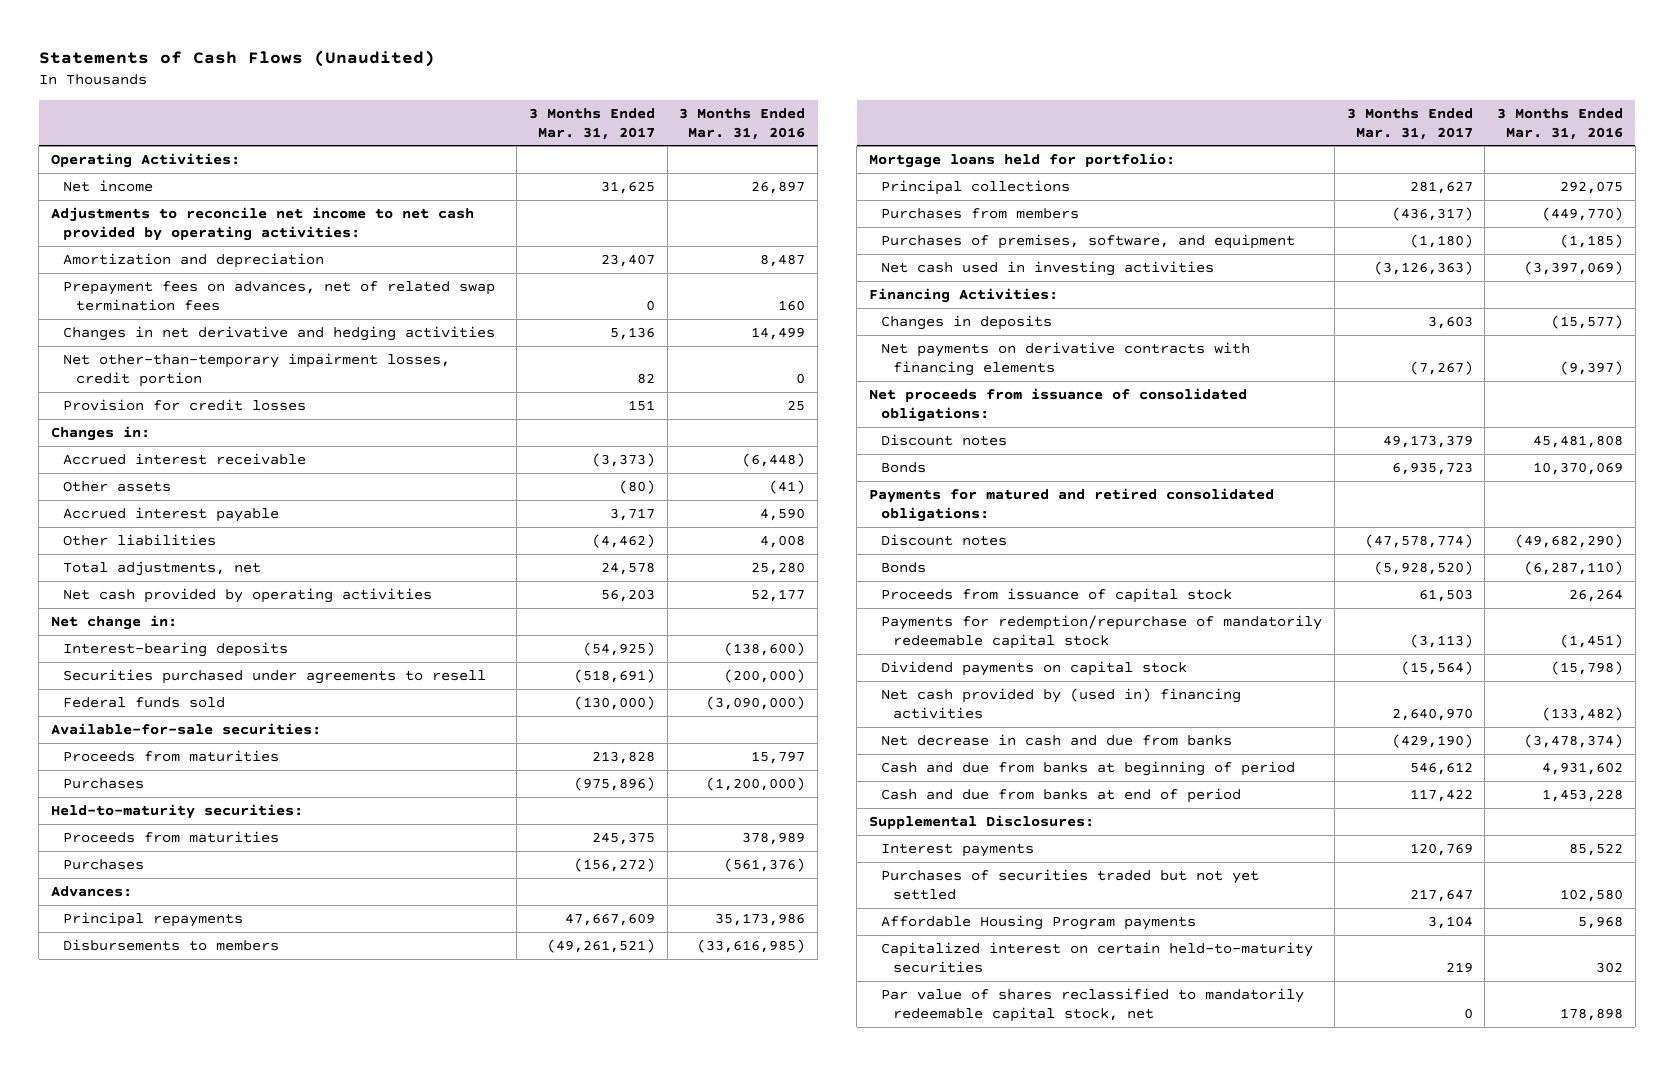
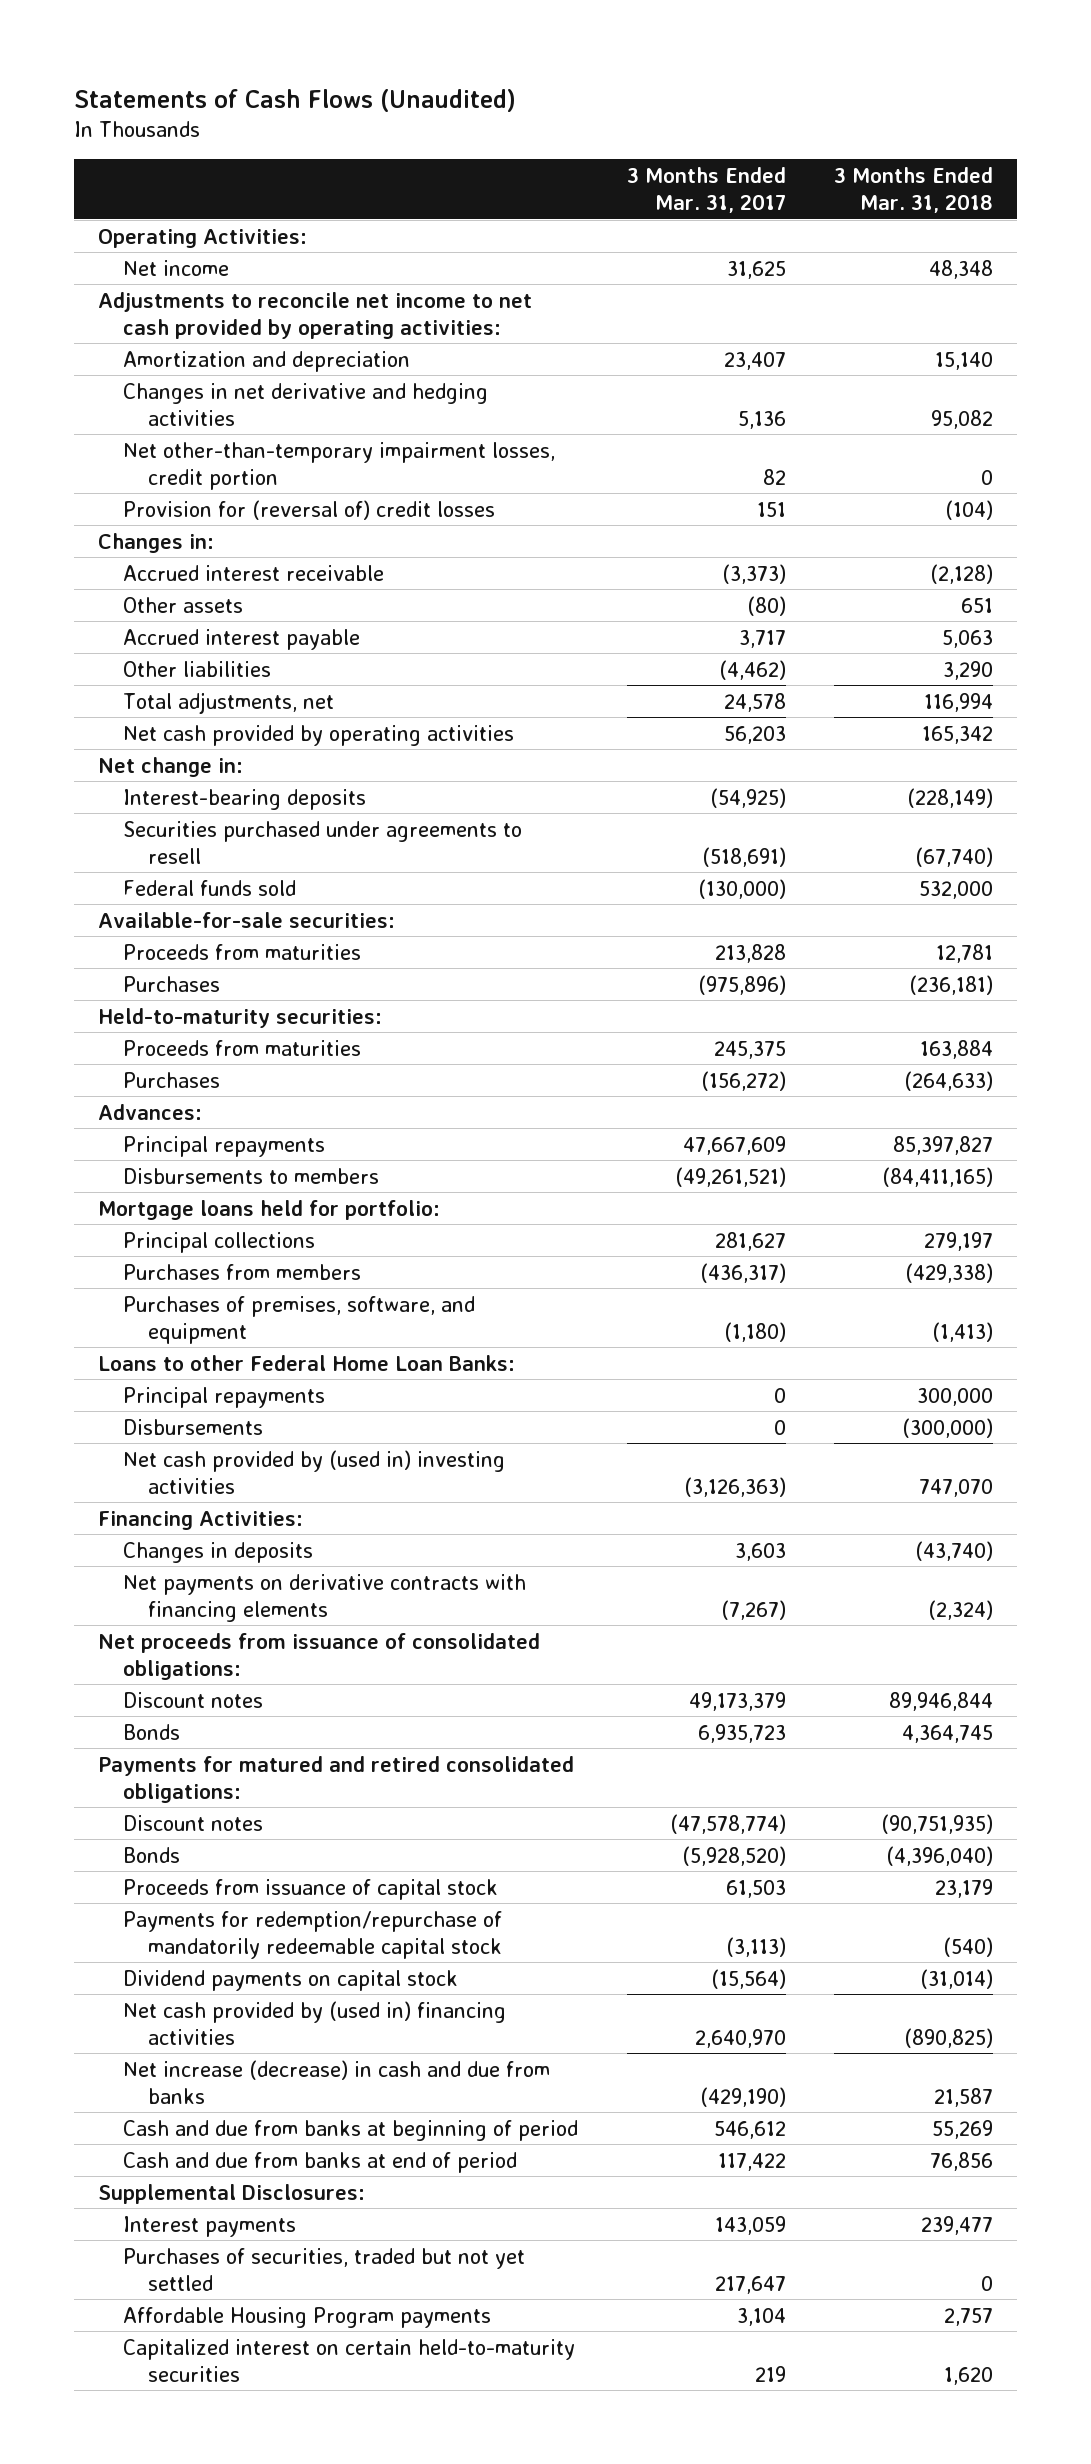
- | 3 Months Ended Mar. 31, 2017 | 3 Months Ended Mar. 31, 2016
+ | 3 Months Ended Mar. 31, 2017 | 3 Months Ended Mar. 31, 2018
- Prepayment fees on advances, net of related swap termination fees | 0 | 160
- Provision for credit losses | 151 | 25
+ Provision for (reversal of) credit losses | 151 | (104)
- Net cash used in investing activities | (3,126,363) | (3,397,069)
+ Loans to other Federal Home Loan Banks:
+ Principal repayments | 0 | 300,000
+ Disbursements | 0 | (300,000)
+ Net cash provided by (used in) investing activities | (3,126,363) | 747,070
- Net decrease in cash and due from banks | (429,190) | (3,478,374)
+ Net increase (decrease) in cash and due from banks | (429,190) | 21,587
- Interest payments | 120,769 | 85,522
- Purchases of securities traded but not yet settled | 217,647 | 102,580
+ Interest payments | 143,059 | 239,477
+ Purchases of securities, traded but not yet settled | 217,647 | 0
- Par value of shares reclassified to mandatorily redeemable capital stock, net | 0 | 178,898

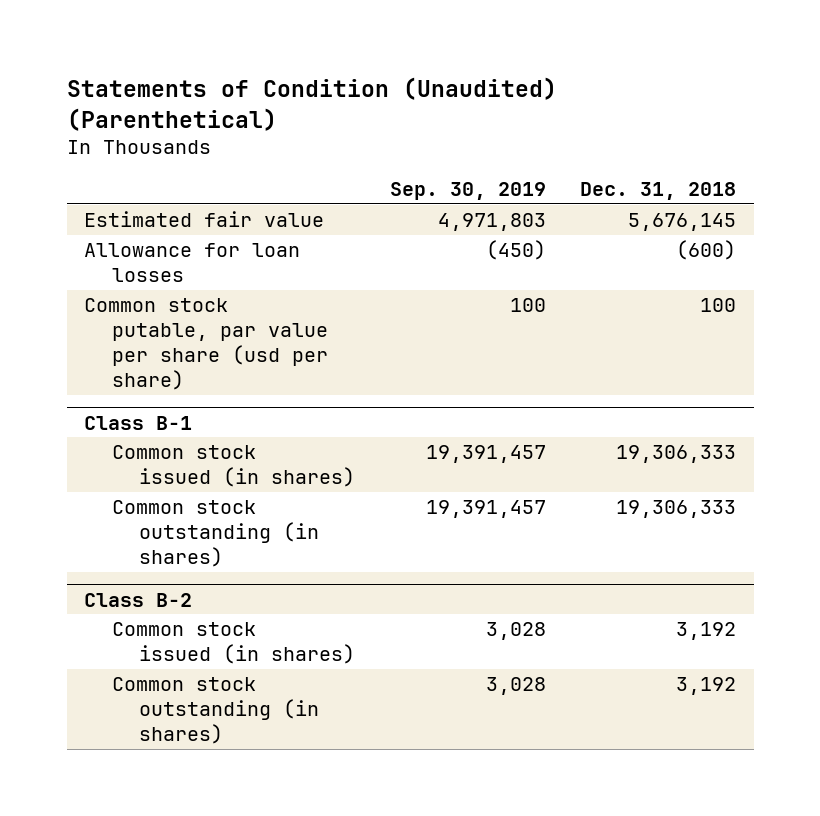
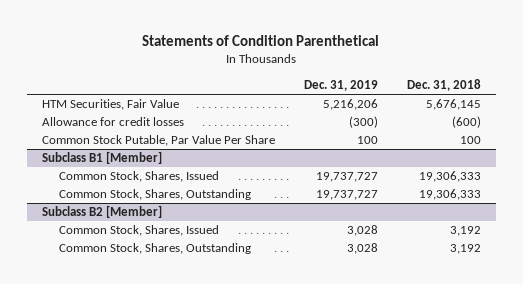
- Statements of Condition (Unaudited) (Parenthetical)
+ Statements of Condition Parenthetical
- | Sep. 30, 2019 | Dec. 31, 2018
+ | Dec. 31, 2019 | Dec. 31, 2018
- Estimated fair value | 4,971,803 | 5,676,145
- Allowance for loan losses | (450) | (600)
- Common stock putable, par value per share (usd per share) | 100 | 100
- Class B-1
- Common stock issued (in shares) | 19,391,457 | 19,306,333
- Common stock outstanding (in shares) | 19,391,457 | 19,306,333
- Class B-2
- Common stock issued (in shares) | 3,028 | 3,192
- Common stock outstanding (in shares) | 3,028 | 3,192
+ HTM Securities, Fair Value | 5,216,206 | 5,676,145
+ Allowance for credit losses | (300) | (600)
+ Common Stock Putable, Par Value Per Share | 100 | 100
+ Subclass B1 [Member]
+ Common Stock, Shares, Issued | 19,737,727 | 19,306,333
+ Common Stock, Shares, Outstanding | 19,737,727 | 19,306,333
+ Subclass B2 [Member]
+ Common Stock, Shares, Issued | 3,028 | 3,192
+ Common Stock, Shares, Outstanding | 3,028 | 3,192

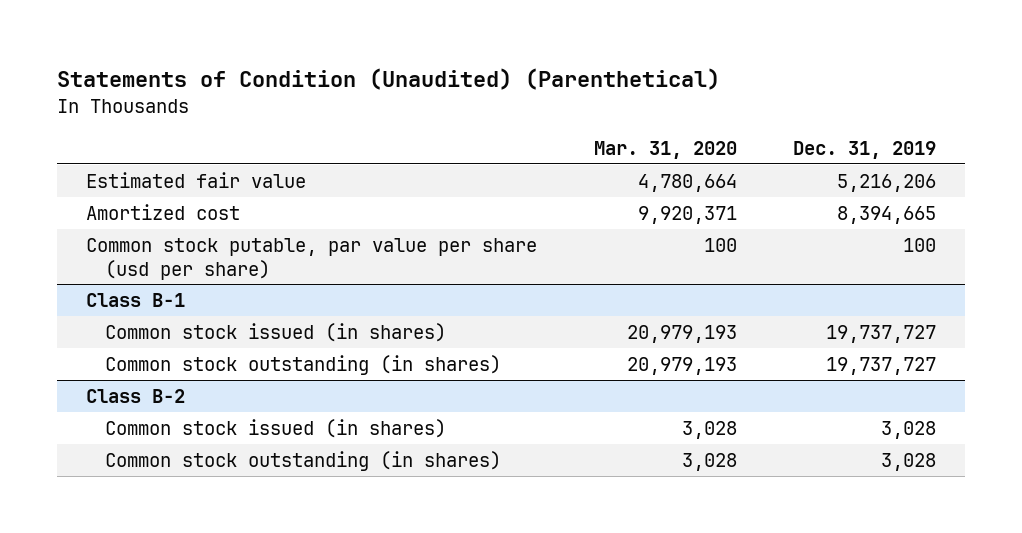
- Statements of Condition Parenthetical
+ Statements of Condition (Unaudited) (Parenthetical)
- | Dec. 31, 2019 | Dec. 31, 2018
+ | Mar. 31, 2020 | Dec. 31, 2019
- HTM Securities, Fair Value | 5,216,206 | 5,676,145
- Allowance for credit losses | (300) | (600)
- Common Stock Putable, Par Value Per Share | 100 | 100
- Subclass B1 [Member]
- Common Stock, Shares, Issued | 19,737,727 | 19,306,333
- Common Stock, Shares, Outstanding | 19,737,727 | 19,306,333
- Subclass B2 [Member]
- Common Stock, Shares, Issued | 3,028 | 3,192
- Common Stock, Shares, Outstanding | 3,028 | 3,192
+ Estimated fair value | 4,780,664 | 5,216,206
+ Amortized cost | 9,920,371 | 8,394,665
+ Common stock putable, par value per share (usd per share) | 100 | 100
+ Class B-1
+ Common stock issued (in shares) | 20,979,193 | 19,737,727
+ Common stock outstanding (in shares) | 20,979,193 | 19,737,727
+ Class B-2
+ Common stock issued (in shares) | 3,028 | 3,028
+ Common stock outstanding (in shares) | 3,028 | 3,028

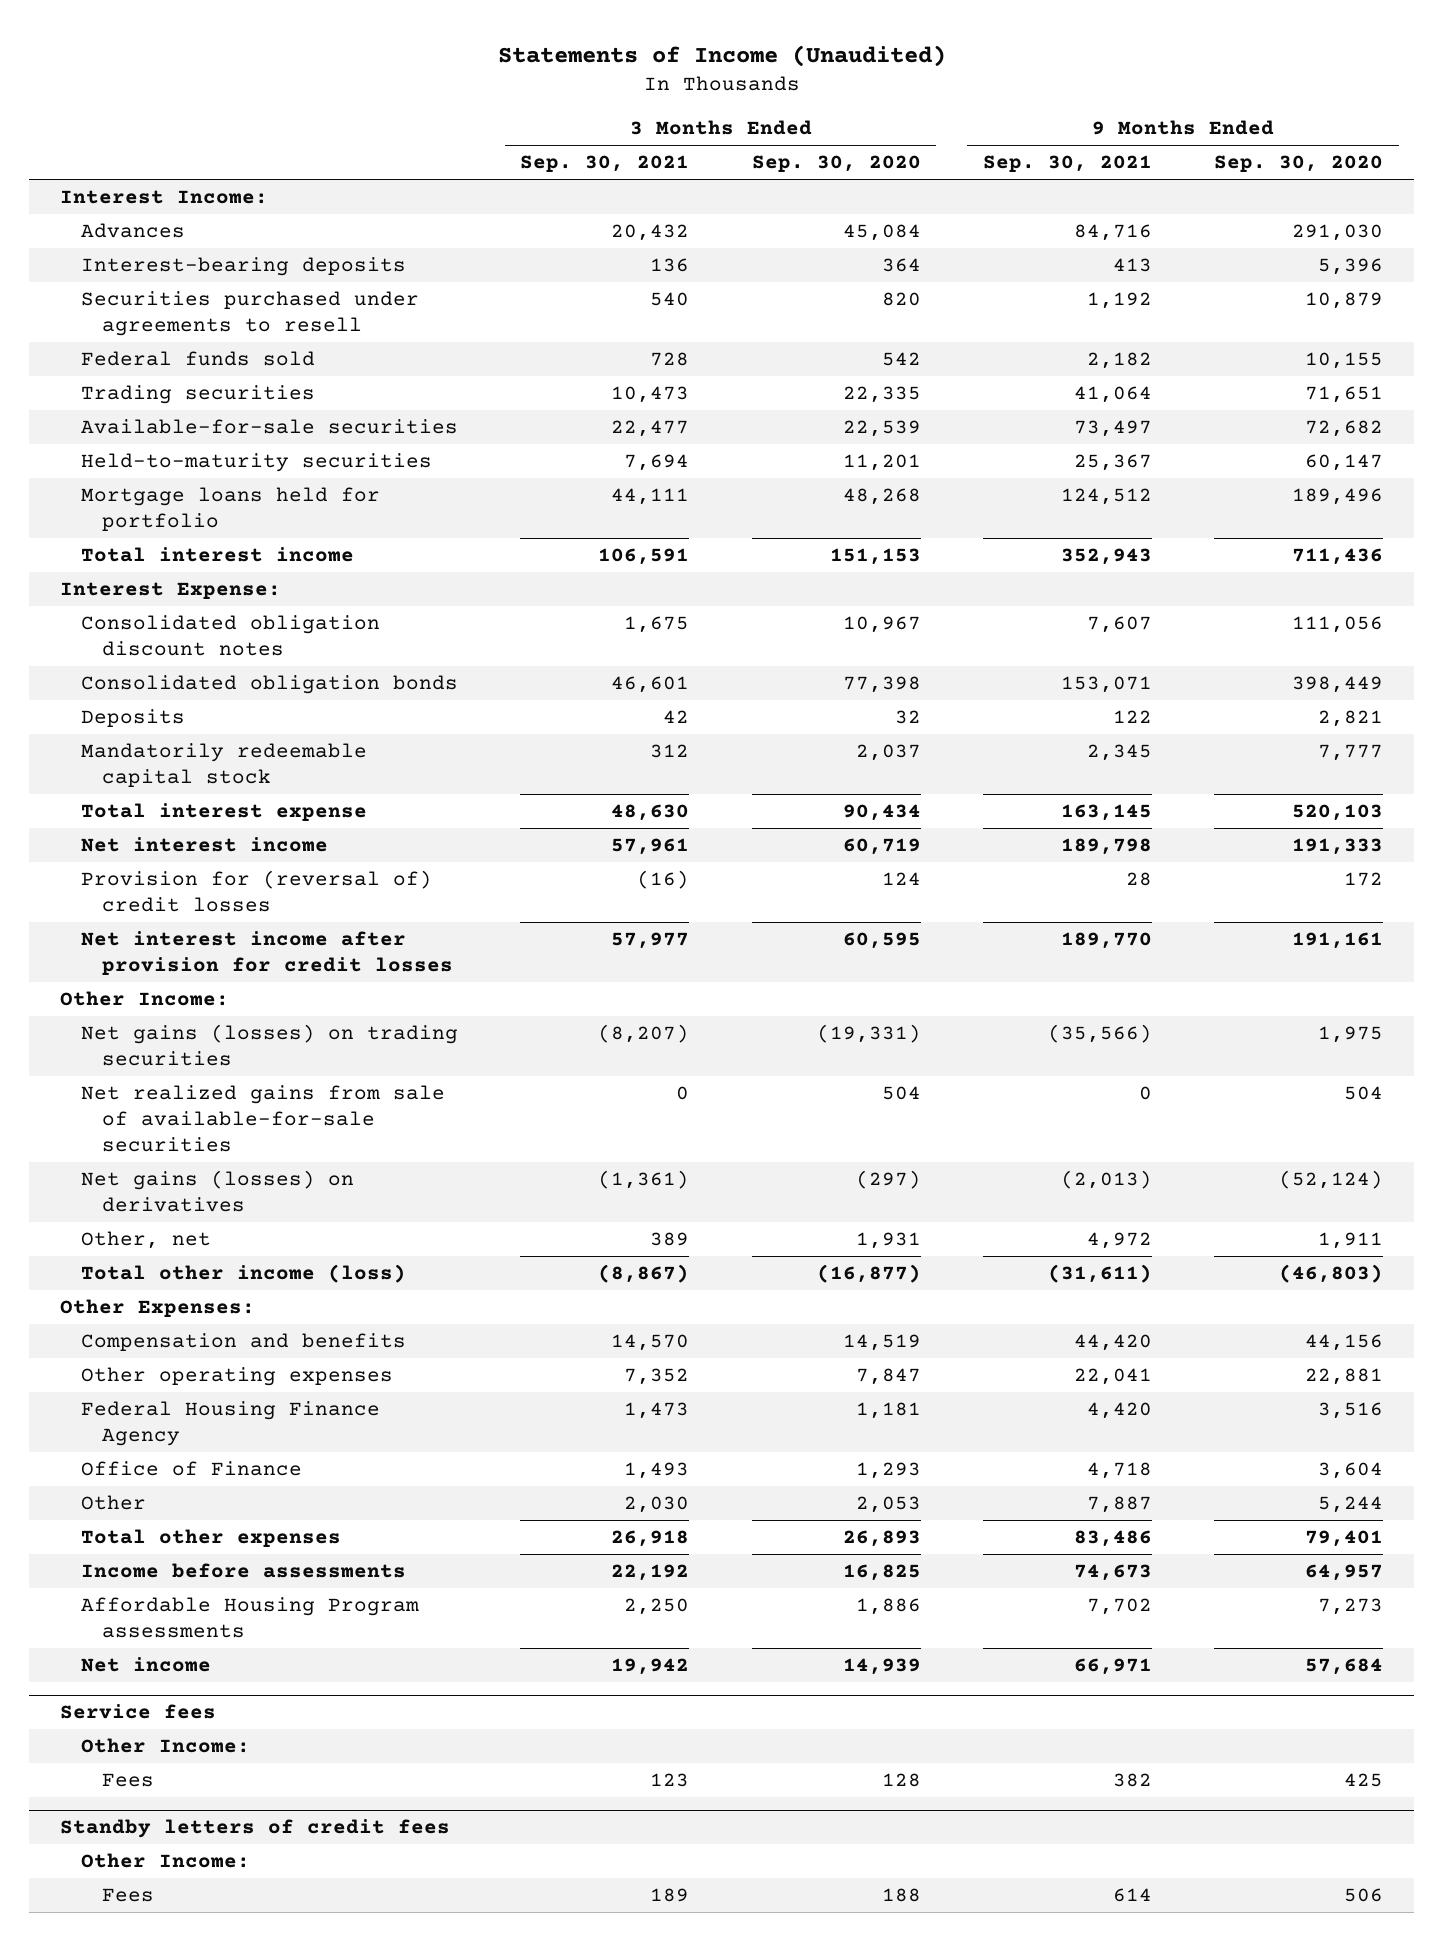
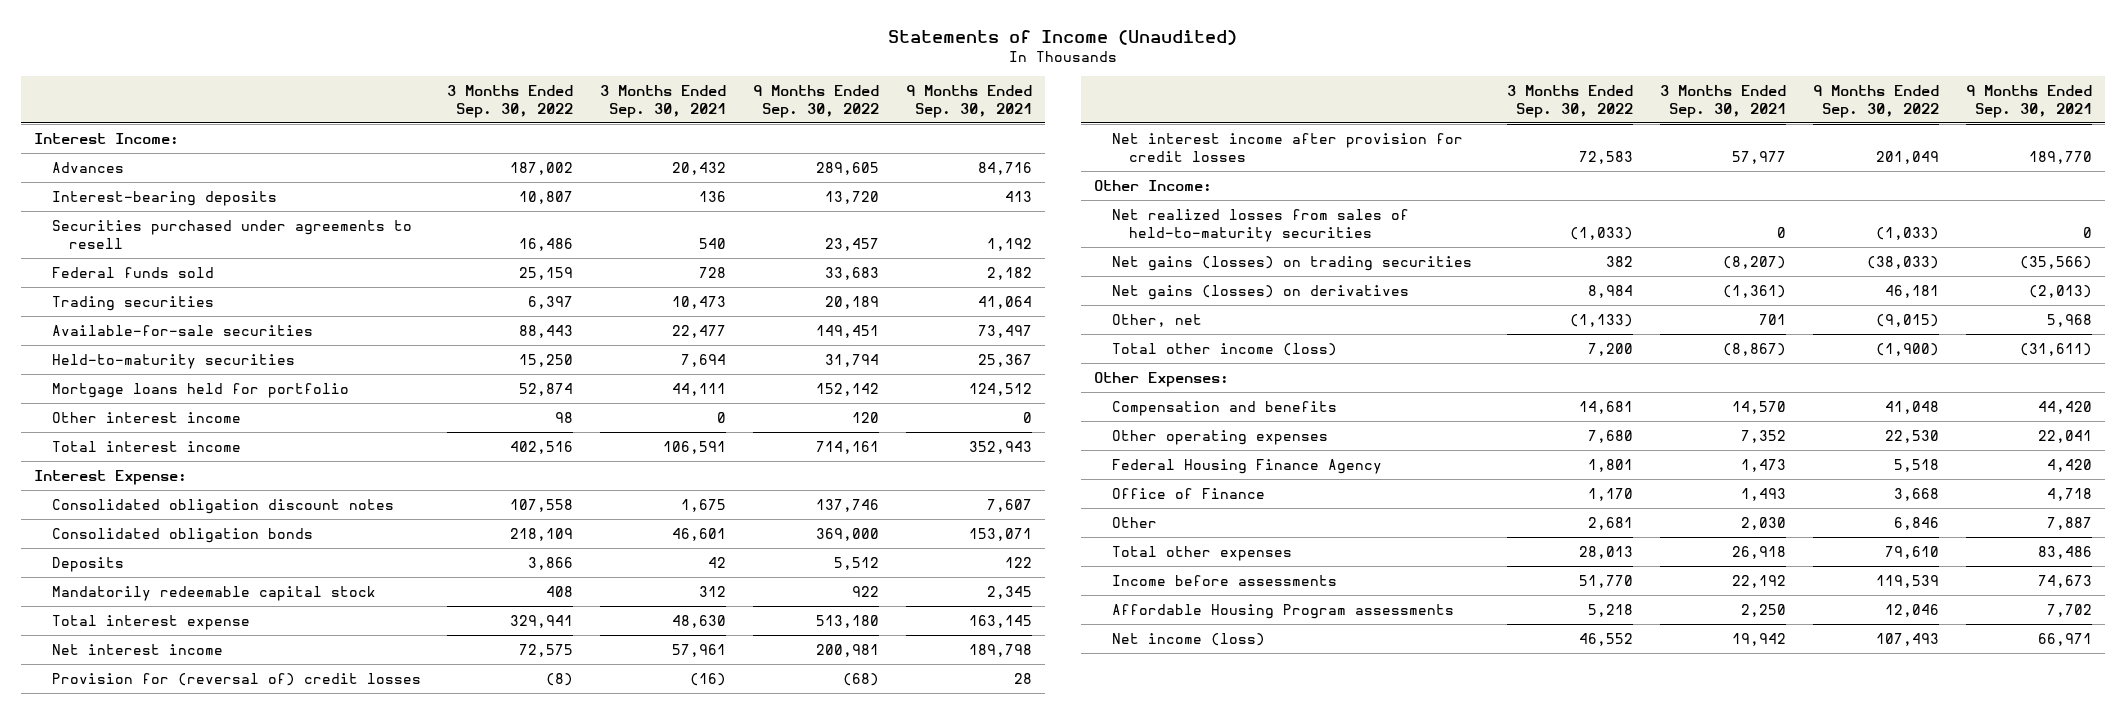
- | 3 Months Ended Sep. 30, 2021 | 3 Months Ended Sep. 30, 2020 | 9 Months Ended Sep. 30, 2021 | 9 Months Ended Sep. 30, 2020
+ | 3 Months Ended Sep. 30, 2022 | 3 Months Ended Sep. 30, 2021 | 9 Months Ended Sep. 30, 2022 | 9 Months Ended Sep. 30, 2021
+ Other interest income | 98 | 0 | 120 | 0
+ Net realized losses from sales of held-to-maturity securities | (1,033) | 0 | (1,033) | 0
- Net realized gains from sale of available-for-sale securities | 0 | 504 | 0 | 504
- Other, net | 389 | 1,931 | 4,972 | 1,911
+ Other, net | (1,133) | 701 | (9,015) | 5,968
- Net income | 19,942 | 14,939 | 66,971 | 57,684
- Service fees
- Other Income:
- Fees | 123 | 128 | 382 | 425
- Standby letters of credit fees
- Other Income:
- Fees | 189 | 188 | 614 | 506
+ Net income (loss) | 46,552 | 19,942 | 107,493 | 66,971

